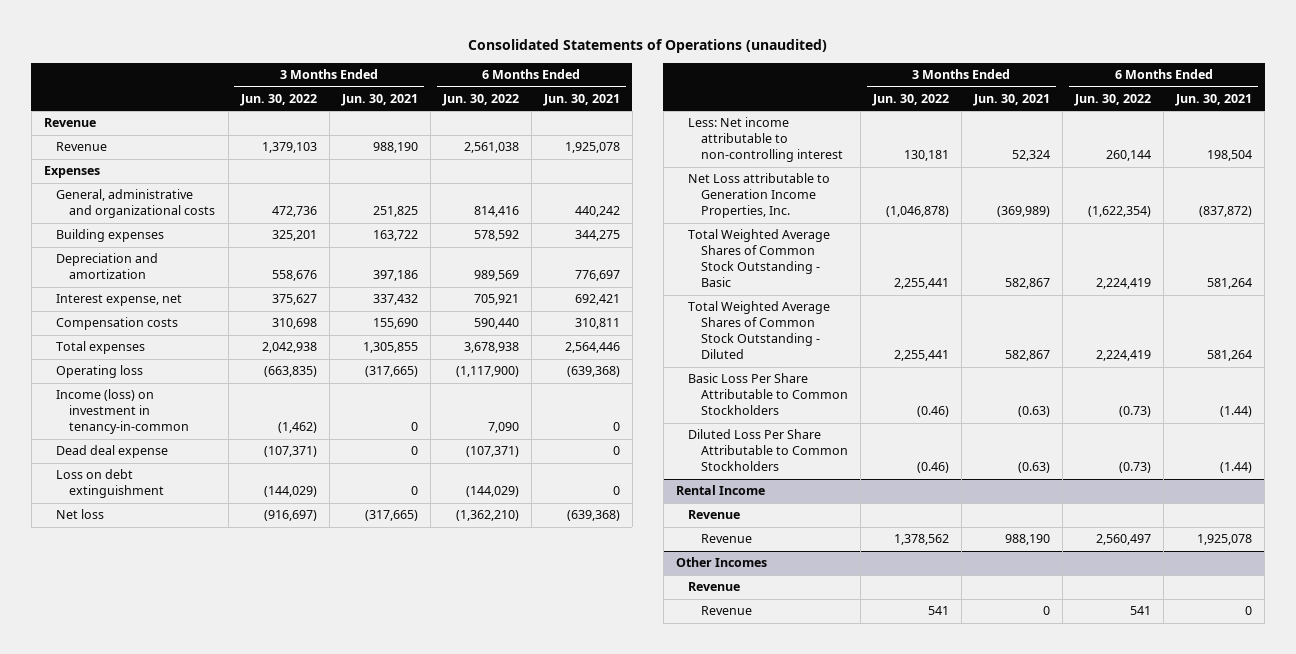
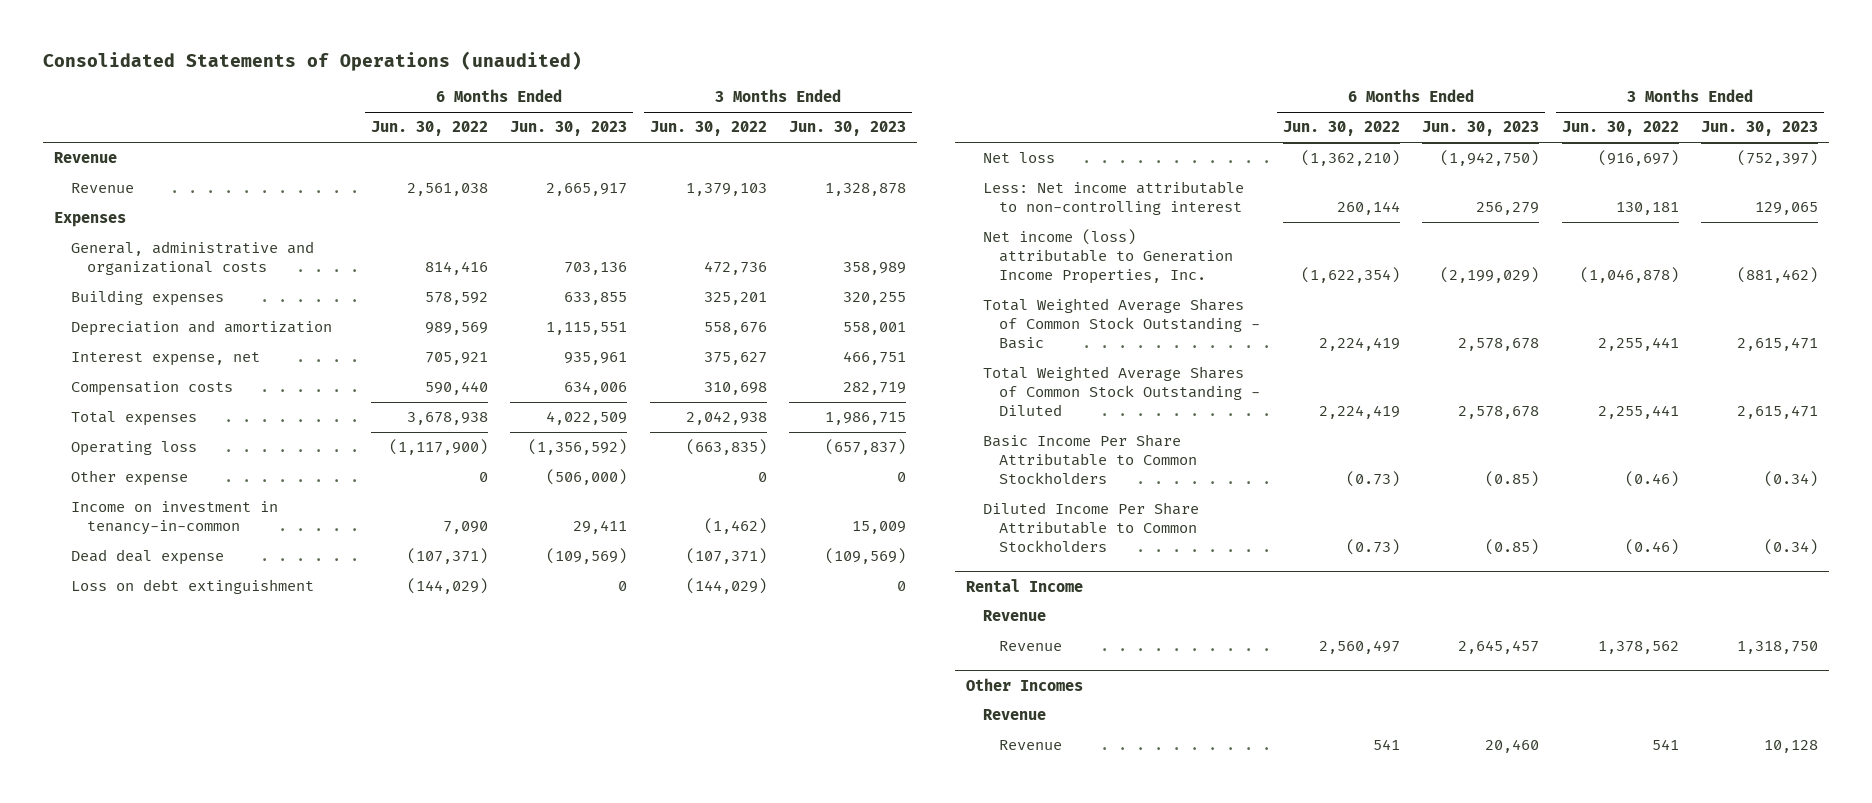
- | 3 Months Ended Jun. 30, 2022 | 3 Months Ended Jun. 30, 2021 | 6 Months Ended Jun. 30, 2022 | 6 Months Ended Jun. 30, 2021
+ | 6 Months Ended Jun. 30, 2022 | 6 Months Ended Jun. 30, 2023 | 3 Months Ended Jun. 30, 2022 | 3 Months Ended Jun. 30, 2023
- Income (loss) on investment in tenancy-in-common | (1,462) | 0 | 7,090 | 0
+ Other expense | 0 | (506,000) | 0 | 0
+ Income on investment in tenancy-in-common | 7,090 | 29,411 | (1,462) | 15,009
- Net Loss attributable to Generation Income Properties, Inc. | (1,046,878) | (369,989) | (1,622,354) | (837,872)
+ Net income (loss) attributable to Generation Income Properties, Inc. | (1,622,354) | (2,199,029) | (1,046,878) | (881,462)
- Basic Loss Per Share Attributable to Common Stockholders | (0.46) | (0.63) | (0.73) | (1.44)
- Diluted Loss Per Share Attributable to Common Stockholders | (0.46) | (0.63) | (0.73) | (1.44)
+ Basic Income Per Share Attributable to Common Stockholders | (0.73) | (0.85) | (0.46) | (0.34)
+ Diluted Income Per Share Attributable to Common Stockholders | (0.73) | (0.85) | (0.46) | (0.34)

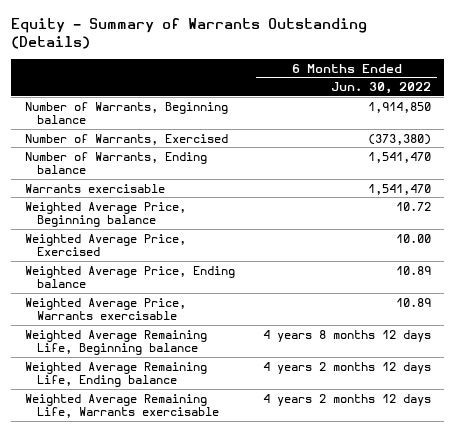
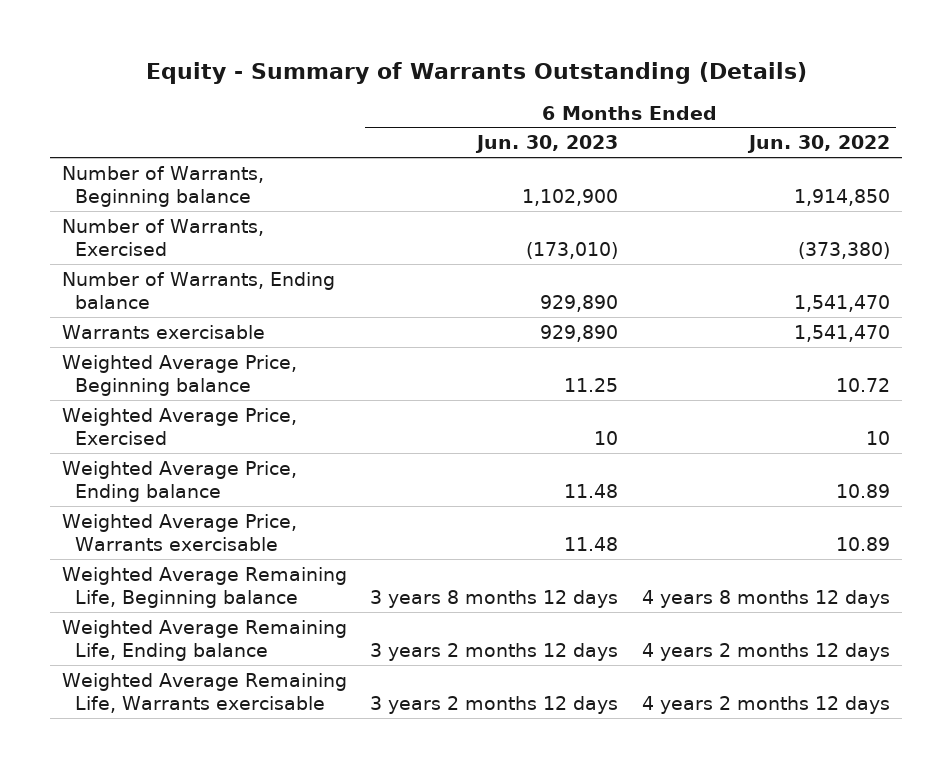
- | 6 Months Ended Jun. 30, 2022
+ | 6 Months Ended Jun. 30, 2023 | 6 Months Ended Jun. 30, 2022
- Weighted Average Price, Exercised | 10.00
+ Weighted Average Price, Exercised | 10 | 10

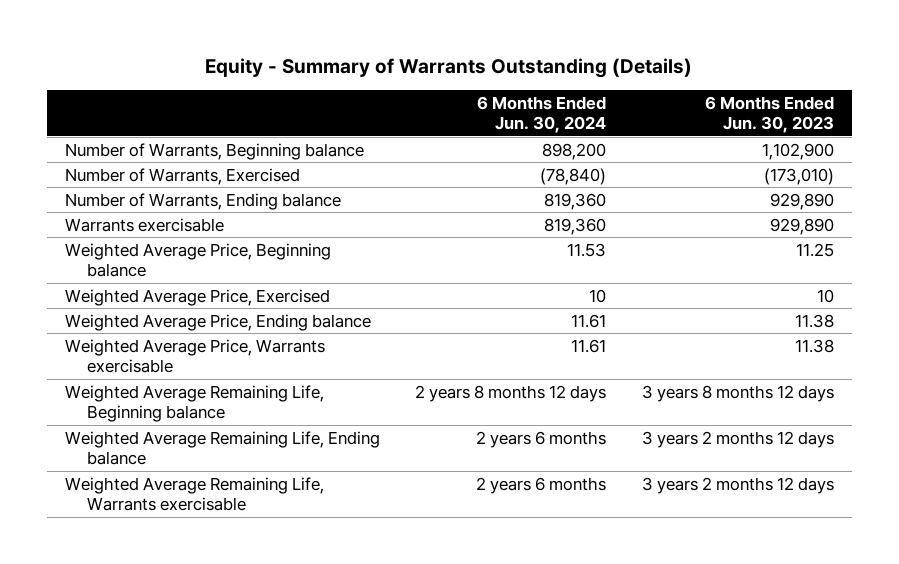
- | 6 Months Ended Jun. 30, 2023 | 6 Months Ended Jun. 30, 2022
+ | 6 Months Ended Jun. 30, 2024 | 6 Months Ended Jun. 30, 2023
- Weighted Average Price, Ending balance | 11.48 | 10.89
- Weighted Average Price, Warrants exercisable | 11.48 | 10.89
+ Weighted Average Price, Ending balance | 11.61 | 11.38
+ Weighted Average Price, Warrants exercisable | 11.61 | 11.38

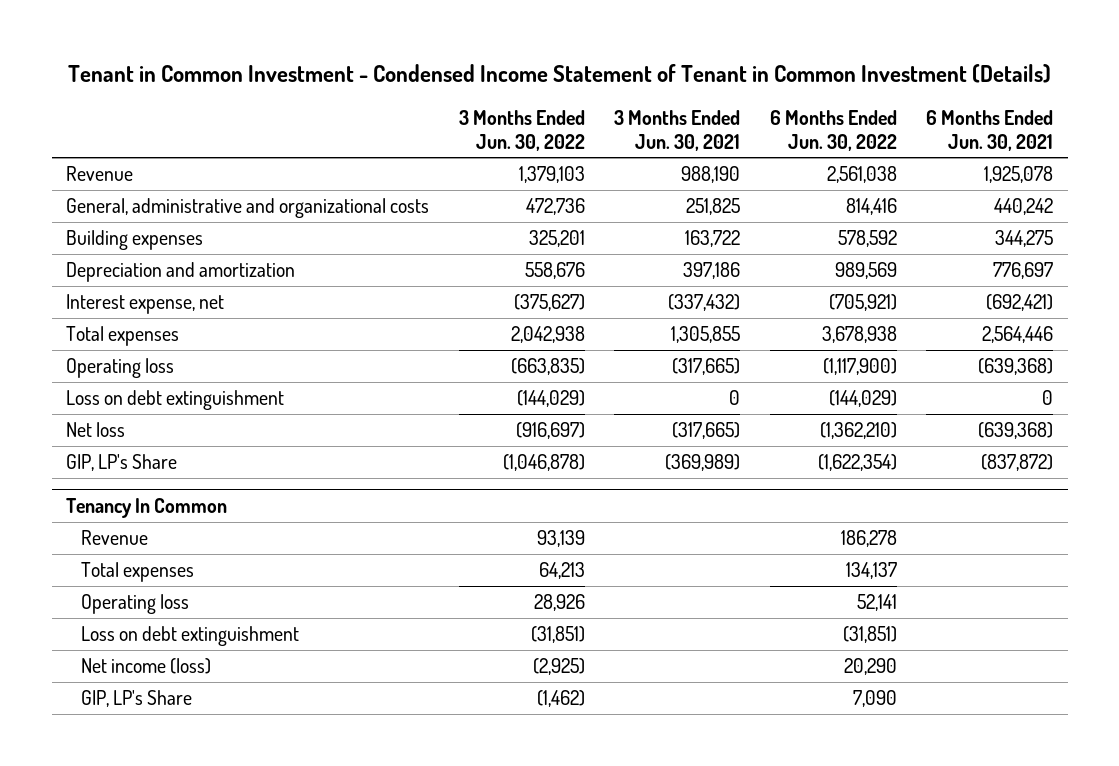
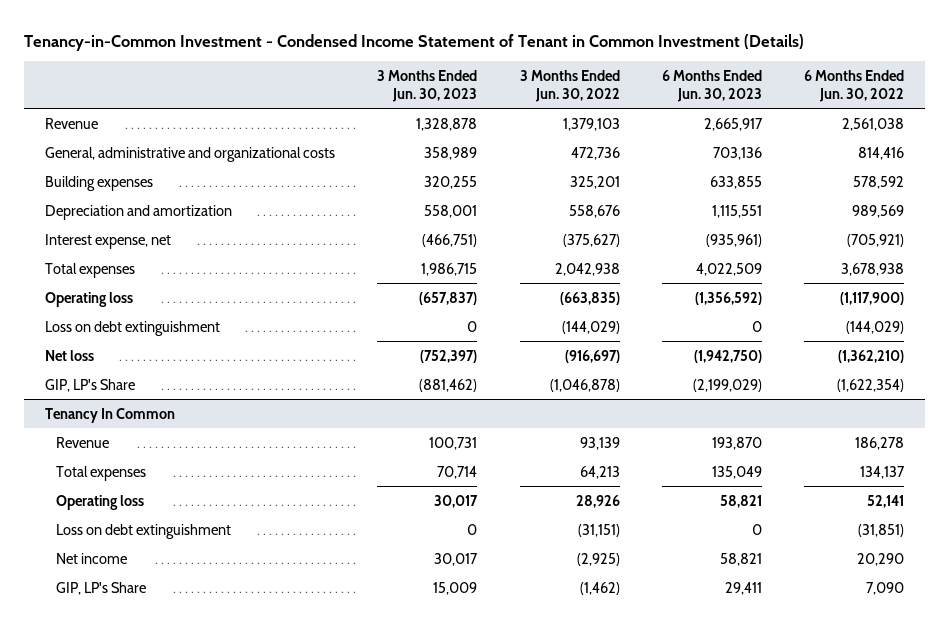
- Tenant in Common Investment - Condensed Income Statement of Tenant in Common Investment (Details)
+ Tenancy-in-Common Investment - Condensed Income Statement of Tenant in Common Investment (Details)
- | 3 Months Ended Jun. 30, 2022 | 3 Months Ended Jun. 30, 2021 | 6 Months Ended Jun. 30, 2022 | 6 Months Ended Jun. 30, 2021
+ | 3 Months Ended Jun. 30, 2023 | 3 Months Ended Jun. 30, 2022 | 6 Months Ended Jun. 30, 2023 | 6 Months Ended Jun. 30, 2022
@ Tenancy In Common
- Loss on debt extinguishment | (31,851) | | (31,851) |
- Net income (loss) | (2,925) | | 20,290 |
+ Loss on debt extinguishment | 0 | (31,151) | 0 | (31,851)
+ Net income | 30,017 | (2,925) | 58,821 | 20,290

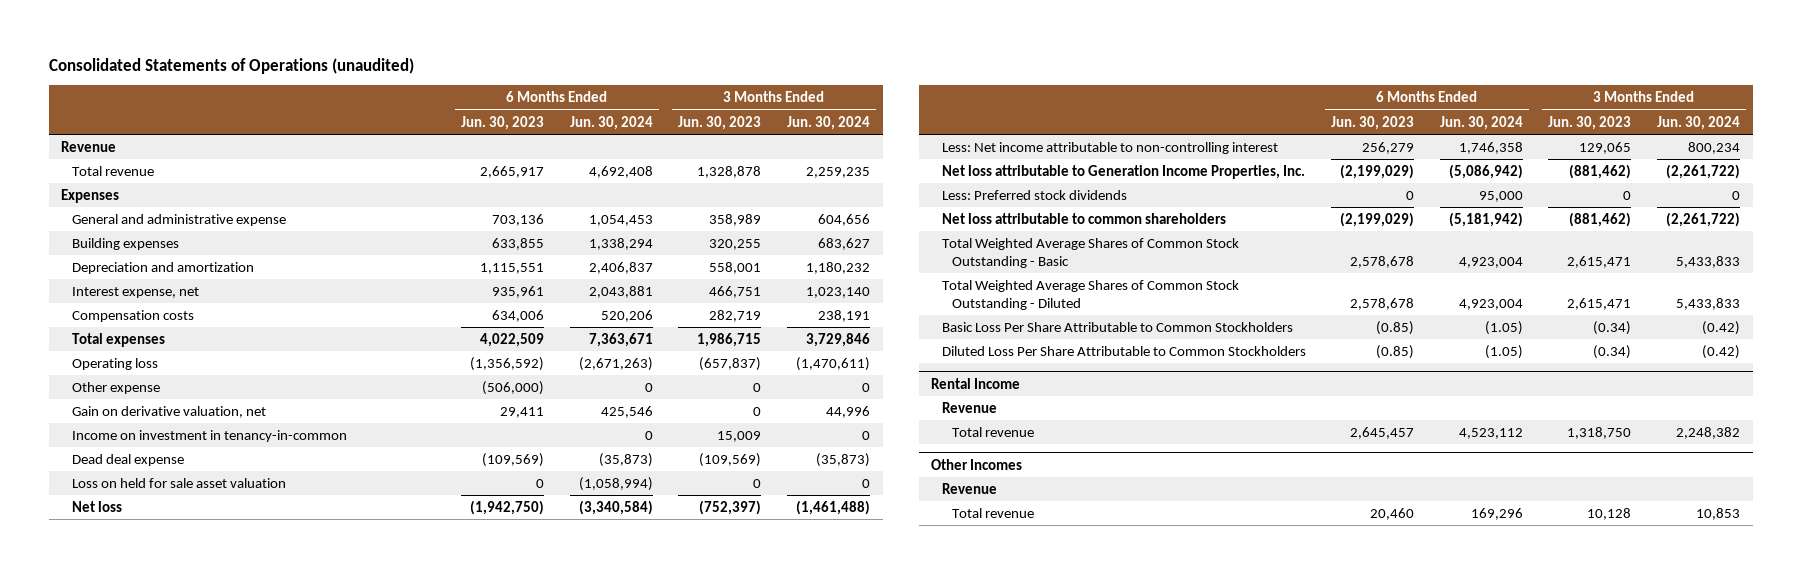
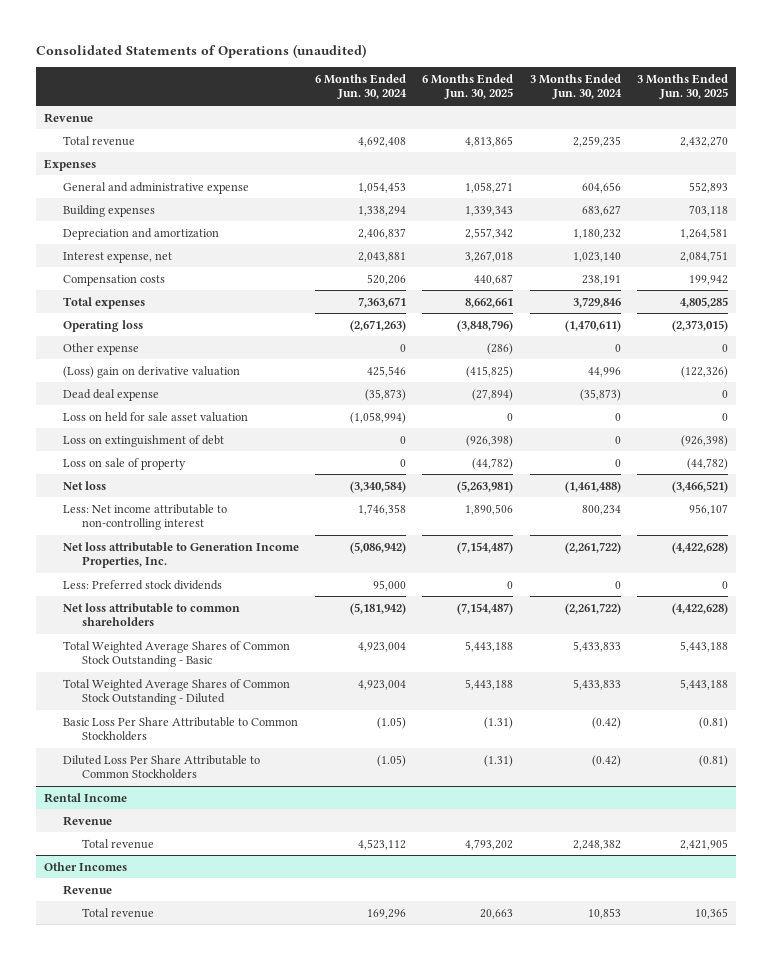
- | 6 Months Ended Jun. 30, 2023 | 6 Months Ended Jun. 30, 2024 | 3 Months Ended Jun. 30, 2023 | 3 Months Ended Jun. 30, 2024
+ | 6 Months Ended Jun. 30, 2024 | 6 Months Ended Jun. 30, 2025 | 3 Months Ended Jun. 30, 2024 | 3 Months Ended Jun. 30, 2025
- Gain on derivative valuation, net | 29,411 | 425,546 | 0 | 44,996
- Income on investment in tenancy-in-common | | 0 | 15,009 | 0
+ (Loss) gain on derivative valuation | 425,546 | (415,825) | 44,996 | (122,326)
+ Loss on extinguishment of debt | 0 | (926,398) | 0 | (926,398)
+ Loss on sale of property | 0 | (44,782) | 0 | (44,782)

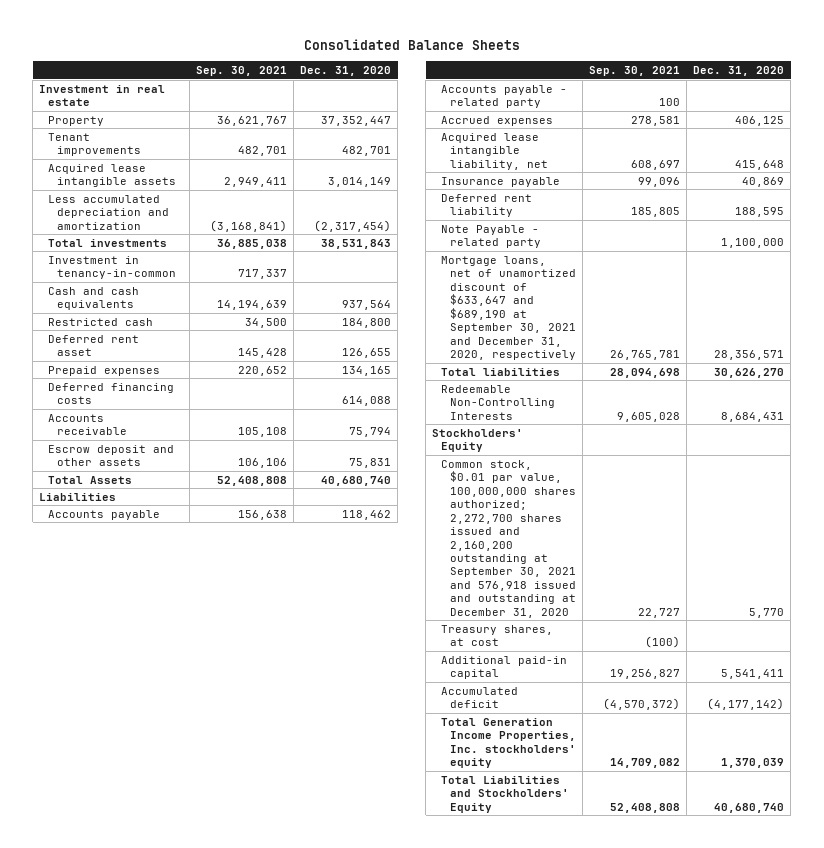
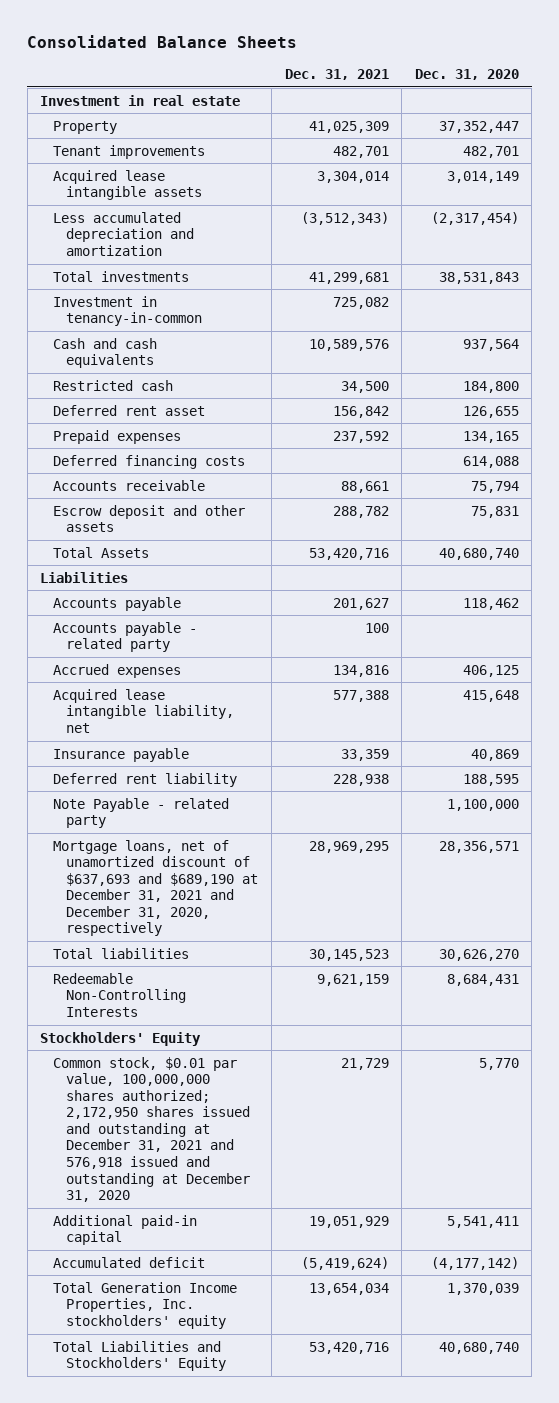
- | Sep. 30, 2021 | Dec. 31, 2020
+ | Dec. 31, 2021 | Dec. 31, 2020
- Mortgage loans, net of unamortized discount of $633,647 and $689,190 at September 30, 2021 and December 31, 2020, respectively | 26,765,781 | 28,356,571
+ Mortgage loans, net of unamortized discount of $637,693 and $689,190 at December 31, 2021 and December 31, 2020, respectively | 28,969,295 | 28,356,571
- Common stock, $0.01 par value, 100,000,000 shares authorized; 2,272,700 shares issued and 2,160,200 outstanding at September 30, 2021 and 576,918 issued and outstanding at December 31, 2020 | 22,727 | 5,770
- Treasury shares, at cost | (100) |
+ Common stock, $0.01 par value, 100,000,000 shares authorized; 2,172,950 shares issued and outstanding at December 31, 2021 and 576,918 issued and outstanding at December 31, 2020 | 21,729 | 5,770

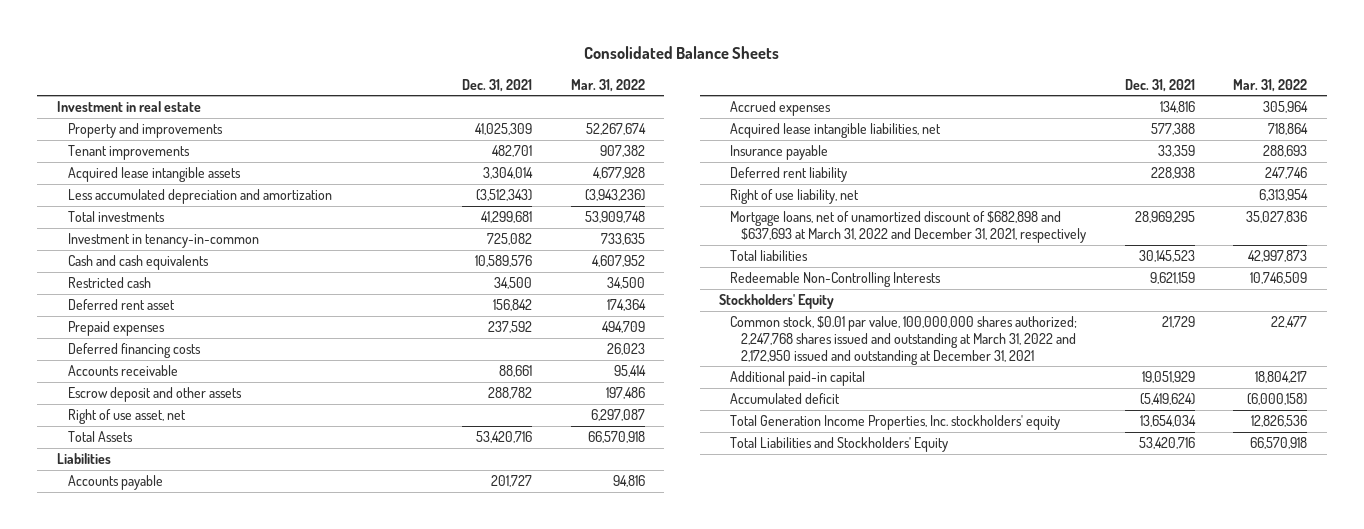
- | Dec. 31, 2021 | Dec. 31, 2020
+ | Dec. 31, 2021 | Mar. 31, 2022
- Property | 41,025,309 | 37,352,447
+ Property and improvements | 41,025,309 | 52,267,674
+ Right of use asset, net | | 6,297,087
- Accounts payable | 201,627 | 118,462
- Accounts payable - related party | 100 |
+ Accounts payable | 201,727 | 94,816
- Acquired lease intangible liability, net | 577,388 | 415,648
+ Acquired lease intangible liabilities, net | 577,388 | 718,864
- Note Payable - related party | | 1,100,000
- Mortgage loans, net of unamortized discount of $637,693 and $689,190 at December 31, 2021 and December 31, 2020, respectively | 28,969,295 | 28,356,571
+ Right of use liability, net | | 6,313,954
+ Mortgage loans, net of unamortized discount of $682,898 and $637,693 at March 31, 2022 and December 31, 2021, respectively | 28,969,295 | 35,027,836
- Common stock, $0.01 par value, 100,000,000 shares authorized; 2,172,950 shares issued and outstanding at December 31, 2021 and 576,918 issued and outstanding at December 31, 2020 | 21,729 | 5,770
+ Common stock, $0.01 par value, 100,000,000 shares authorized; 2,247,768 shares issued and outstanding at March 31, 2022 and 2,172,950 issued and outstanding at December 31, 2021 | 21,729 | 22,477

